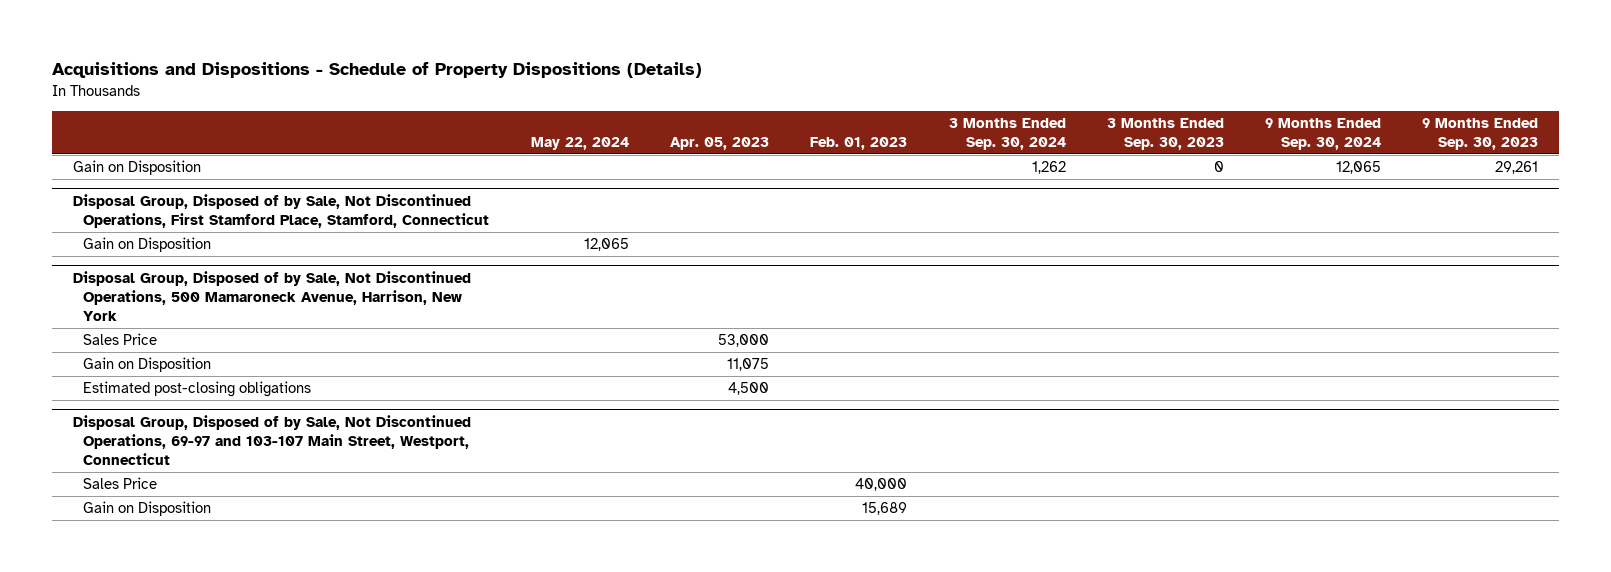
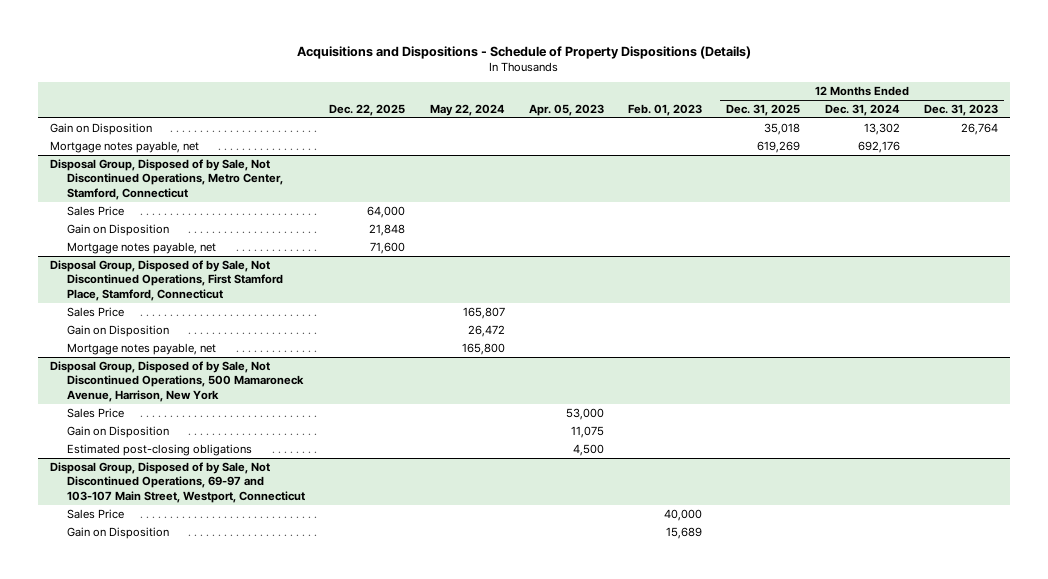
- | May 22, 2024 | Apr. 05, 2023 | Feb. 01, 2023 | 3 Months Ended Sep. 30, 2024 | 3 Months Ended Sep. 30, 2023 | 9 Months Ended Sep. 30, 2024 | 9 Months Ended Sep. 30, 2023
+ | Dec. 22, 2025 | May 22, 2024 | Apr. 05, 2023 | Feb. 01, 2023 | 12 Months Ended Dec. 31, 2025 | 12 Months Ended Dec. 31, 2024 | 12 Months Ended Dec. 31, 2023
+ Mortgage notes payable, net | | | | | 619,269 | 692,176 |
+ Disposal Group, Disposed of by Sale, Not Discontinued Operations, Metro Center, Stamford, Connecticut
+ Sales Price | 64,000 | | | | | |
+ Gain on Disposition | 21,848 | | | | | |
+ Mortgage notes payable, net | 71,600 | | | | | |
@ Disposal Group, Disposed of by Sale, Not Discontinued Operations, First Stamford Place, Stamford, Connecticut
- Gain on Disposition | 12,065 | | | | | |
+ Sales Price | | 165,807 | | | | |
+ Gain on Disposition | | 26,472 | | | | |
+ Mortgage notes payable, net | | 165,800 | | | | |

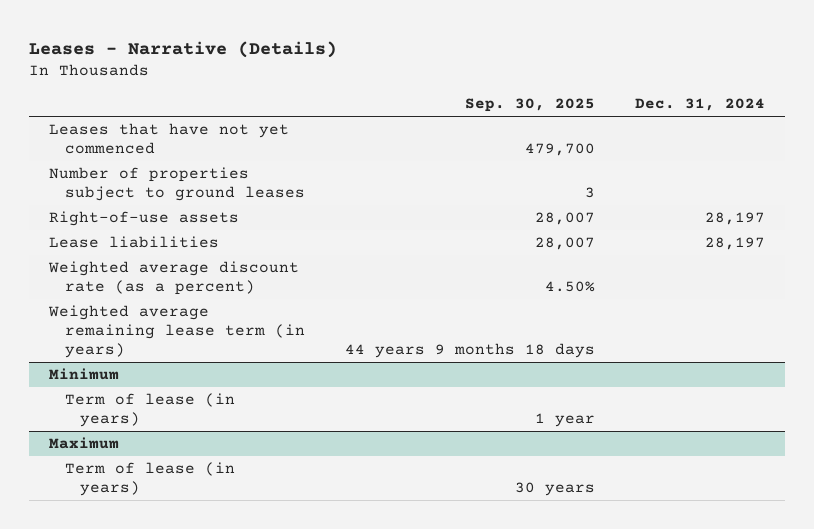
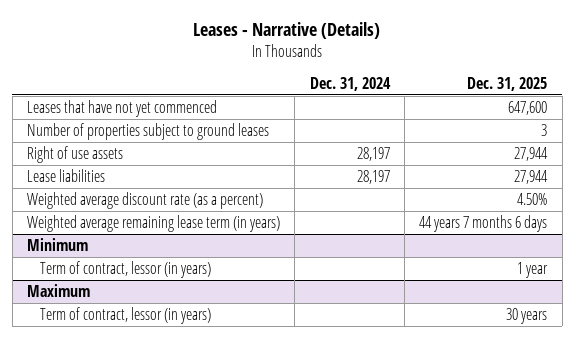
- | Sep. 30, 2025 | Dec. 31, 2024
+ | Dec. 31, 2024 | Dec. 31, 2025
- Right-of-use assets | 28,007 | 28,197
+ Right of use assets | 28,197 | 27,944
@ Minimum
- Term of lease (in years) | 1 year |
+ Term of contract, lessor (in years) | | 1 year
@ Maximum
- Term of lease (in years) | 30 years |
+ Term of contract, lessor (in years) | | 30 years

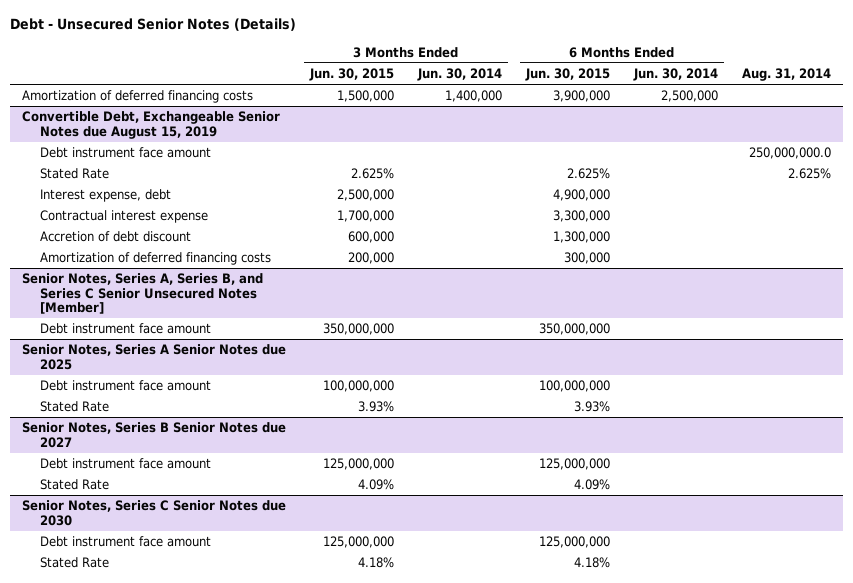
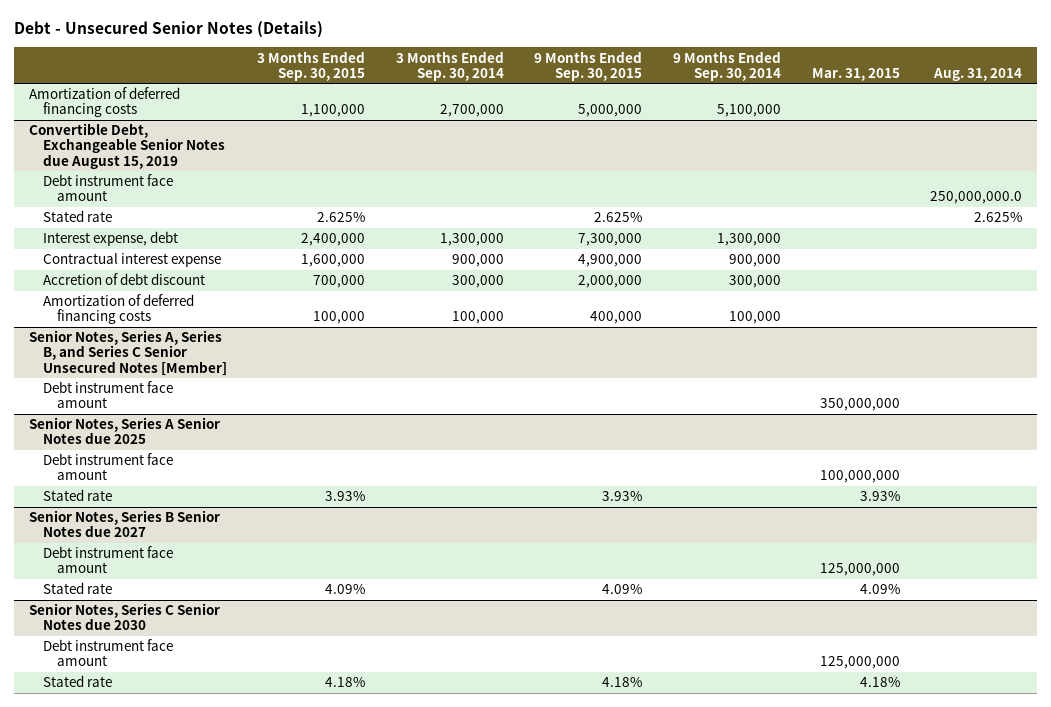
- | 3 Months Ended Jun. 30, 2015 | 3 Months Ended Jun. 30, 2014 | 6 Months Ended Jun. 30, 2015 | 6 Months Ended Jun. 30, 2014 | Aug. 31, 2014
+ | 3 Months Ended Sep. 30, 2015 | 3 Months Ended Sep. 30, 2014 | 9 Months Ended Sep. 30, 2015 | 9 Months Ended Sep. 30, 2014 | Mar. 31, 2015 | Aug. 31, 2014
@ Convertible Debt, Exchangeable Senior Notes due August 15, 2019
- Stated Rate | 2.625% | | 2.625% | | 2.625%
+ Stated rate | 2.625% | | 2.625% | | | 2.625%
@ Senior Notes, Series A Senior Notes due 2025
- Stated Rate | 3.93% | | 3.93% | |
+ Stated rate | 3.93% | | 3.93% | | 3.93% |
@ Senior Notes, Series B Senior Notes due 2027
- Stated Rate | 4.09% | | 4.09% | |
+ Stated rate | 4.09% | | 4.09% | | 4.09% |
@ Senior Notes, Series C Senior Notes due 2030
- Stated Rate | 4.18% | | 4.18% | |
+ Stated rate | 4.18% | | 4.18% | | 4.18% |

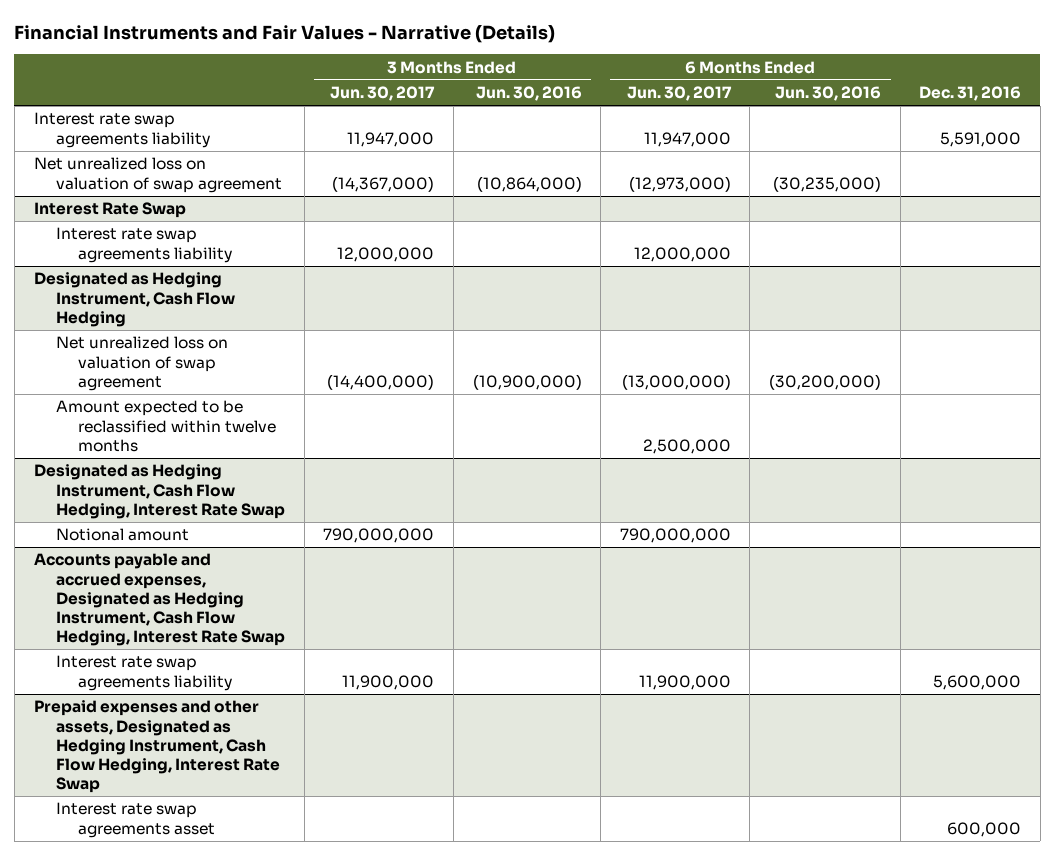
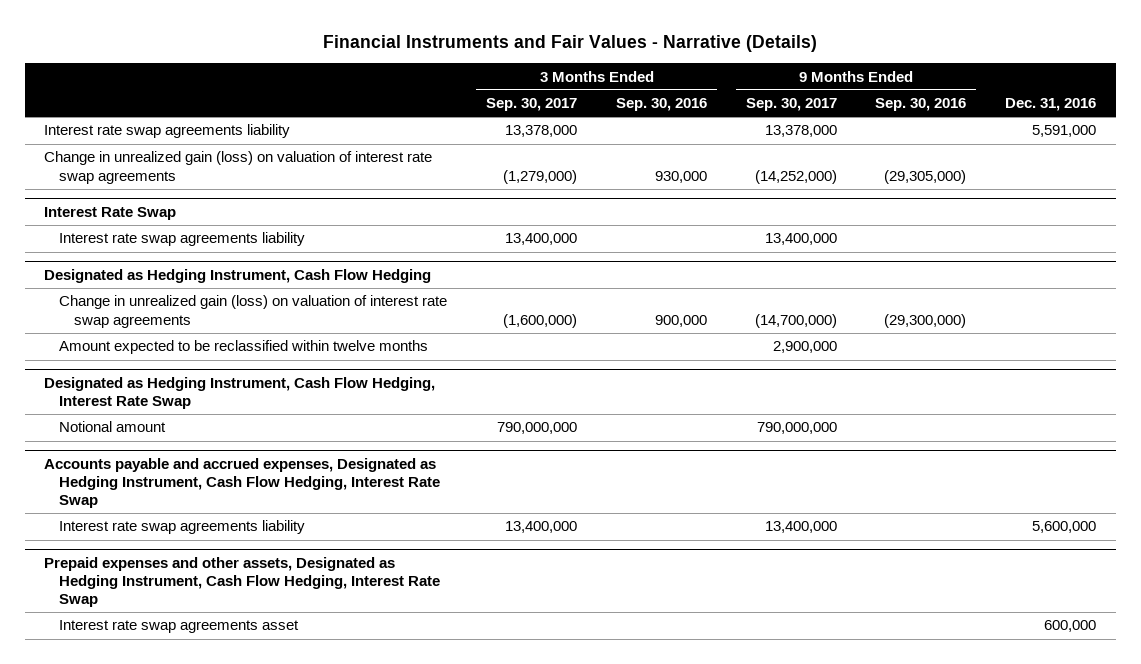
- | 3 Months Ended Jun. 30, 2017 | 3 Months Ended Jun. 30, 2016 | 6 Months Ended Jun. 30, 2017 | 6 Months Ended Jun. 30, 2016 | Dec. 31, 2016
+ | 3 Months Ended Sep. 30, 2017 | 3 Months Ended Sep. 30, 2016 | 9 Months Ended Sep. 30, 2017 | 9 Months Ended Sep. 30, 2016 | Dec. 31, 2016
- Net unrealized loss on valuation of swap agreement | (14,367,000) | (10,864,000) | (12,973,000) | (30,235,000) |
+ Change in unrealized gain (loss) on valuation of interest rate swap agreements | (1,279,000) | 930,000 | (14,252,000) | (29,305,000) |
@ Designated as Hedging Instrument, Cash Flow Hedging
- Net unrealized loss on valuation of swap agreement | (14,400,000) | (10,900,000) | (13,000,000) | (30,200,000) |
+ Change in unrealized gain (loss) on valuation of interest rate swap agreements | (1,600,000) | 900,000 | (14,700,000) | (29,300,000) |

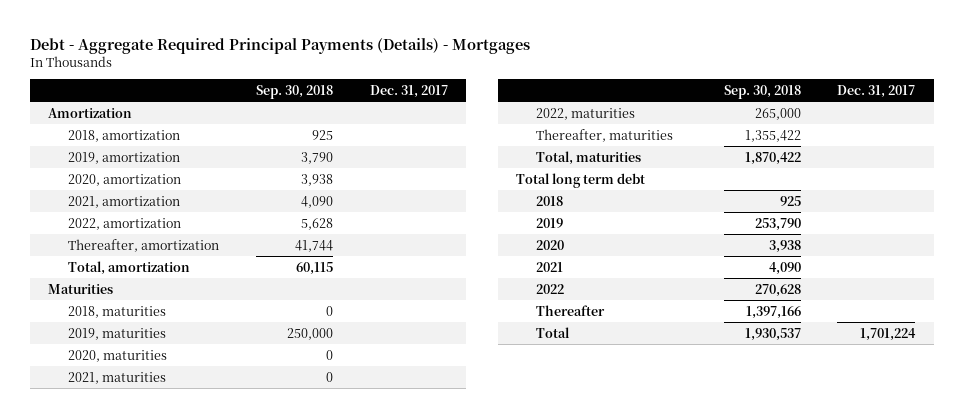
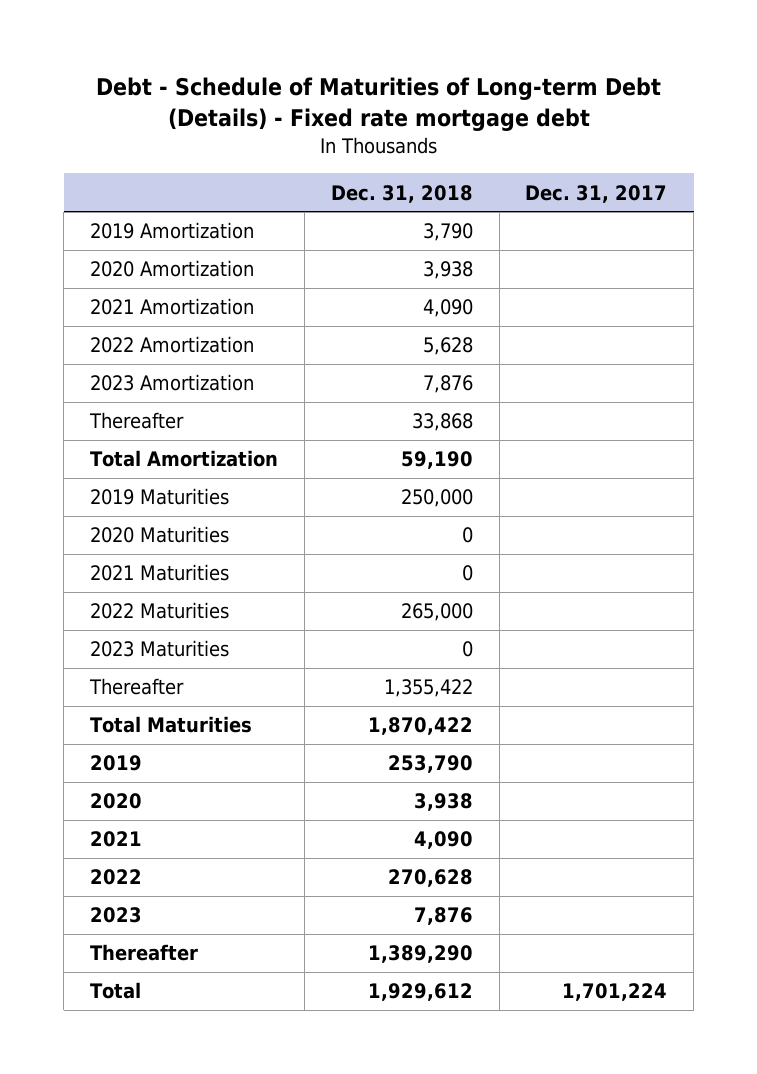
- Debt - Aggregate Required Principal Payments (Details) - Mortgages
+ Debt - Schedule of Maturities of Long-term Debt (Details) - Fixed rate mortgage debt
- | Sep. 30, 2018 | Dec. 31, 2017
+ | Dec. 31, 2018 | Dec. 31, 2017
- Amortization
- 2018, amortization | 925 |
- 2019, amortization | 3,790 |
- 2020, amortization | 3,938 |
- 2021, amortization | 4,090 |
- 2022, amortization | 5,628 |
- Thereafter, amortization | 41,744 |
- Total, amortization | 60,115 |
- Maturities
- 2018, maturities | 0 |
- 2019, maturities | 250,000 |
- 2020, maturities | 0 |
- 2021, maturities | 0 |
- 2022, maturities | 265,000 |
- Thereafter, maturities | 1,355,422 |
- Total, maturities | 1,870,422 |
- Total long term debt
- 2018 | 925 |
+ 2019 Amortization | 3,790 |
+ 2020 Amortization | 3,938 |
+ 2021 Amortization | 4,090 |
+ 2022 Amortization | 5,628 |
+ 2023 Amortization | 7,876 |
+ Thereafter | 33,868 |
+ Total Amortization | 59,190 |
+ 2019 Maturities | 250,000 |
+ 2020 Maturities | 0 |
+ 2021 Maturities | 0 |
+ 2022 Maturities | 265,000 |
+ 2023 Maturities | 0 |
+ Thereafter | 1,355,422 |
+ Total Maturities | 1,870,422 |
+ 2023 | 7,876 |

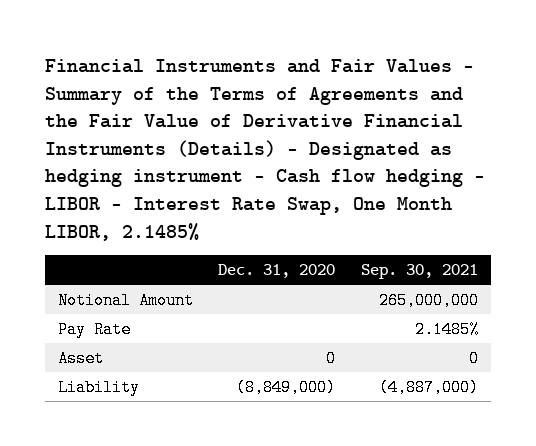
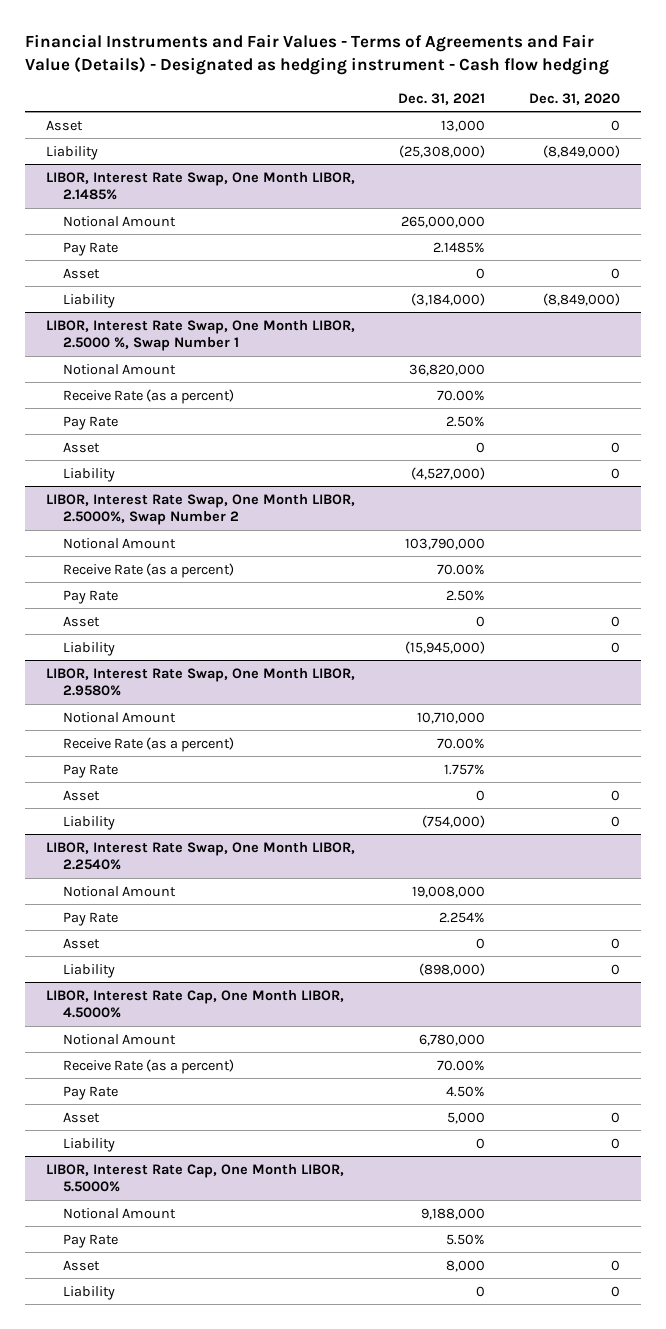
- Financial Instruments and Fair Values - Summary of the Terms of Agreements and the Fair Value of Derivative Financial Instruments (Details) - Designated as hedging instrument - Cash flow hedging - LIBOR - Interest Rate Swap, One Month LIBOR, 2.1485%
+ Financial Instruments and Fair Values - Terms of Agreements and Fair Value (Details) - Designated as hedging instrument - Cash flow hedging
- | Dec. 31, 2020 | Sep. 30, 2021
+ | Dec. 31, 2021 | Dec. 31, 2020
- Notional Amount | | 265,000,000
- Pay Rate | | 2.1485%
+ LIBOR, Interest Rate Swap, One Month LIBOR, 2.1485%
+ Notional Amount | 265,000,000 |
+ Pay Rate | 2.1485% |
+ Asset | 0 | 0
+ Liability | (3,184,000) | (8,849,000)
+ LIBOR, Interest Rate Swap, One Month LIBOR, 2.5000 %, Swap Number 1
+ Notional Amount | 36,820,000 |
+ Receive Rate (as a percent) | 70.00% |
+ Pay Rate | 2.50% |
+ Asset | 0 | 0
+ Liability | (4,527,000) | 0
+ LIBOR, Interest Rate Swap, One Month LIBOR, 2.5000%, Swap Number 2
+ Notional Amount | 103,790,000 |
+ Receive Rate (as a percent) | 70.00% |
+ Pay Rate | 2.50% |
+ Asset | 0 | 0
+ Liability | (15,945,000) | 0
+ LIBOR, Interest Rate Swap, One Month LIBOR, 2.9580%
+ Notional Amount | 10,710,000 |
+ Receive Rate (as a percent) | 70.00% |
+ Pay Rate | 1.757% |
+ Asset | 0 | 0
+ Liability | (754,000) | 0
+ LIBOR, Interest Rate Swap, One Month LIBOR, 2.2540%
+ Notional Amount | 19,008,000 |
+ Pay Rate | 2.254% |
+ Asset | 0 | 0
+ Liability | (898,000) | 0
+ LIBOR, Interest Rate Cap, One Month LIBOR, 4.5000%
+ Notional Amount | 6,780,000 |
+ Receive Rate (as a percent) | 70.00% |
+ Pay Rate | 4.50% |
+ Asset | 5,000 | 0
+ Liability | 0 | 0
+ LIBOR, Interest Rate Cap, One Month LIBOR, 5.5000%
+ Notional Amount | 9,188,000 |
+ Pay Rate | 5.50% |
+ Asset | 8,000 | 0
+ Liability | 0 | 0

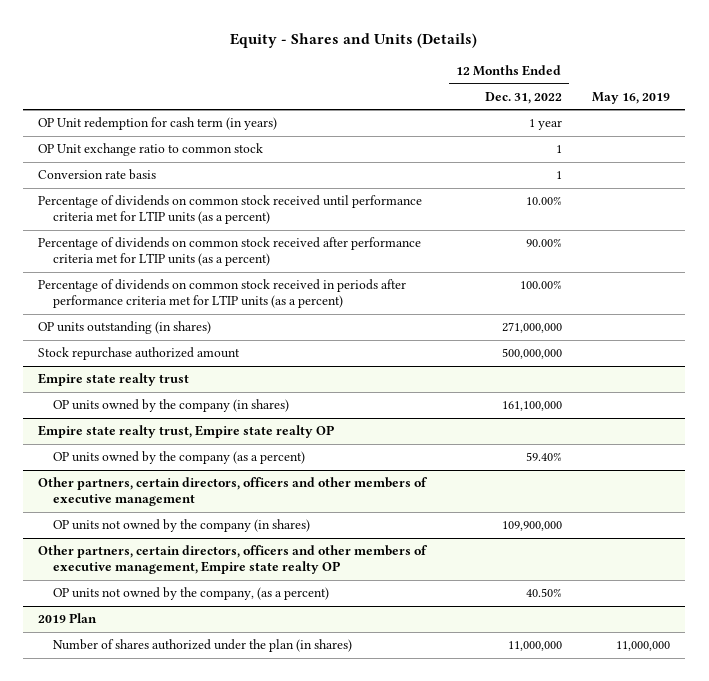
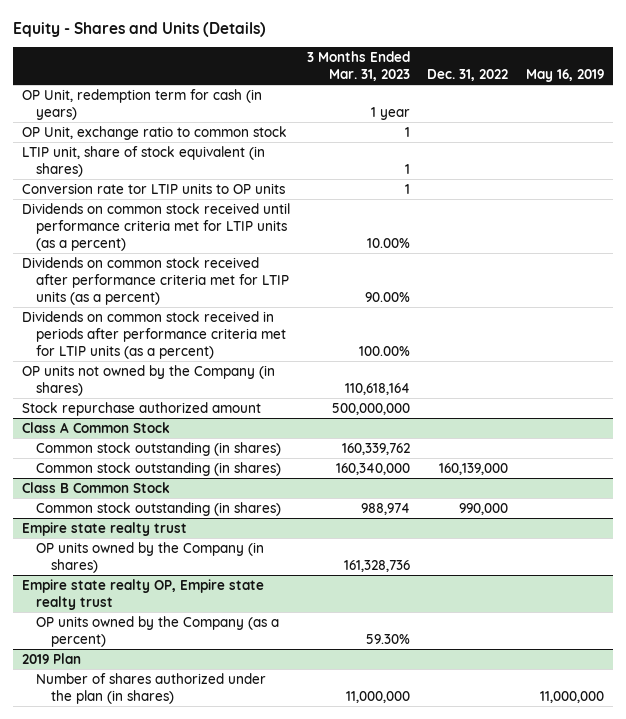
- | 12 Months Ended Dec. 31, 2022 | May 16, 2019
+ | 3 Months Ended Mar. 31, 2023 | Dec. 31, 2022 | May 16, 2019
- OP Unit redemption for cash term (in years) | 1 year |
- OP Unit exchange ratio to common stock | 1 |
- Conversion rate basis | 1 |
- Percentage of dividends on common stock received until performance criteria met for LTIP units (as a percent) | 10.00% |
- Percentage of dividends on common stock received after performance criteria met for LTIP units (as a percent) | 90.00% |
- Percentage of dividends on common stock received in periods after performance criteria met for LTIP units (as a percent) | 100.00% |
- OP units outstanding (in shares) | 271,000,000 |
+ OP Unit, redemption term for cash (in years) | 1 year | |
+ OP Unit, exchange ratio to common stock | 1 | |
+ LTIP unit, share of stock equivalent (in shares) | 1 | |
+ Conversion rate tor LTIP units to OP units | 1 | |
+ Dividends on common stock received until performance criteria met for LTIP units (as a percent) | 10.00% | |
+ Dividends on common stock received after performance criteria met for LTIP units (as a percent) | 90.00% | |
+ Dividends on common stock received in periods after performance criteria met for LTIP units (as a percent) | 100.00% | |
+ OP units not owned by the Company (in shares) | 110,618,164 | |
+ Class A Common Stock
+ Common stock outstanding (in shares) | 160,339,762 | |
+ Common stock outstanding (in shares) | 160,340,000 | 160,139,000 |
+ Class B Common Stock
+ Common stock outstanding (in shares) | 988,974 | 990,000 |
@ Empire state realty trust
- OP units owned by the company (in shares) | 161,100,000 |
- Empire state realty trust, Empire state realty OP
- OP units owned by the company (as a percent) | 59.40% |
- Other partners, certain directors, officers and other members of executive management
- OP units not owned by the company (in shares) | 109,900,000 |
- Other partners, certain directors, officers and other members of executive management, Empire state realty OP
- OP units not owned by the company, (as a percent) | 40.50% |
@ Empire state realty trust
+ OP units owned by the Company (in shares) | 161,328,736 | |
+ Empire state realty OP, Empire state realty trust
+ OP units owned by the Company (as a percent) | 59.30% | |

